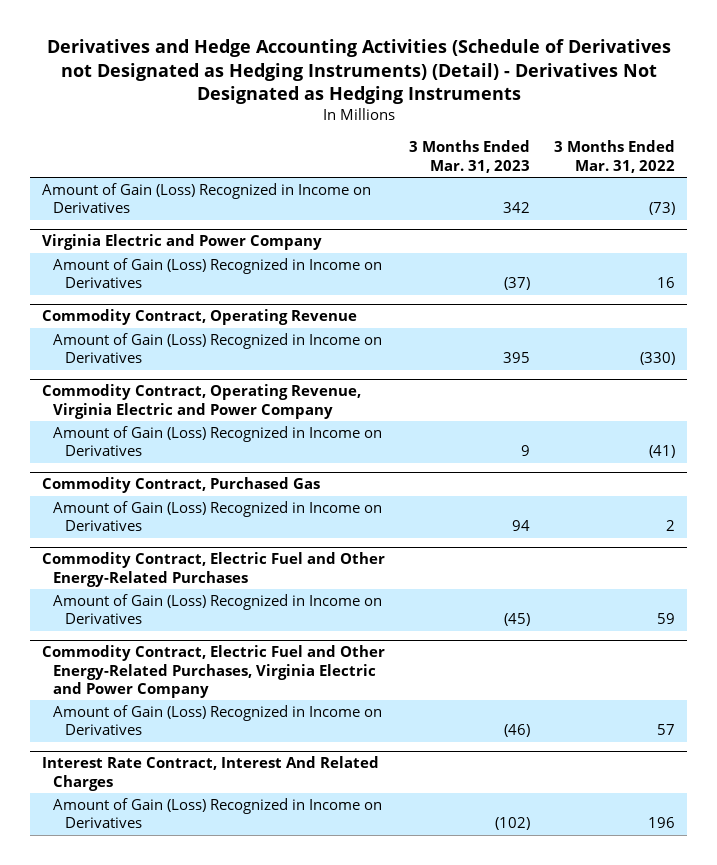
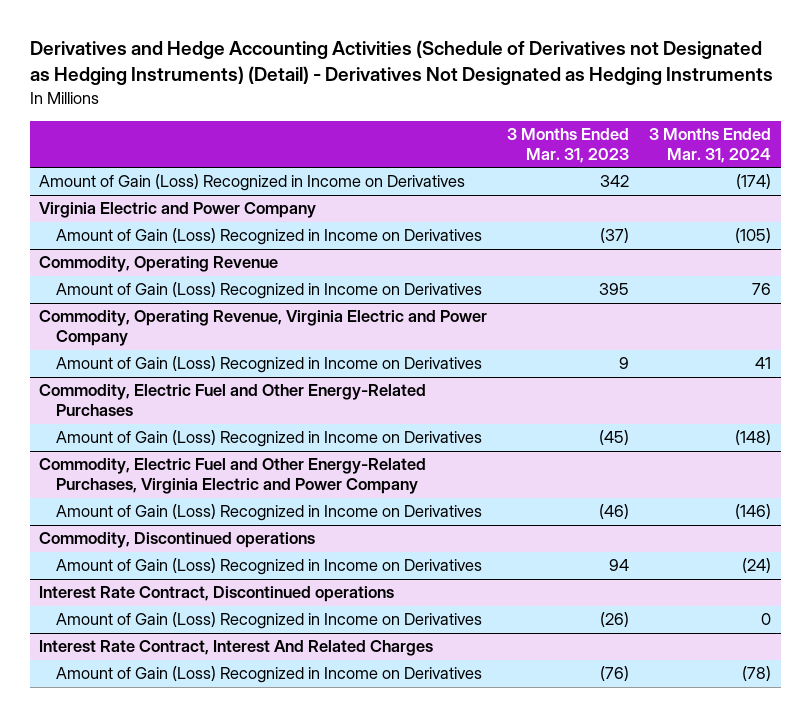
- | 3 Months Ended Mar. 31, 2023 | 3 Months Ended Mar. 31, 2022
+ | 3 Months Ended Mar. 31, 2023 | 3 Months Ended Mar. 31, 2024
- Commodity Contract, Operating Revenue
+ Commodity, Operating Revenue
- Commodity Contract, Operating Revenue, Virginia Electric and Power Company
+ Commodity, Operating Revenue, Virginia Electric and Power Company
- Commodity Contract, Purchased Gas
- Amount of Gain (Loss) Recognized in Income on Derivatives | 94 | 2
- Commodity Contract, Electric Fuel and Other Energy-Related Purchases
+ Commodity, Electric Fuel and Other Energy-Related Purchases
- Commodity Contract, Electric Fuel and Other Energy-Related Purchases, Virginia Electric and Power Company
+ Commodity, Electric Fuel and Other Energy-Related Purchases, Virginia Electric and Power Company
+ Commodity, Discontinued operations
+ Amount of Gain (Loss) Recognized in Income on Derivatives | 94 | (24)
+ Interest Rate Contract, Discontinued operations
+ Amount of Gain (Loss) Recognized in Income on Derivatives | (26) | 0
@ Interest Rate Contract, Interest And Related Charges
- Amount of Gain (Loss) Recognized in Income on Derivatives | (102) | 196
+ Amount of Gain (Loss) Recognized in Income on Derivatives | (76) | (78)

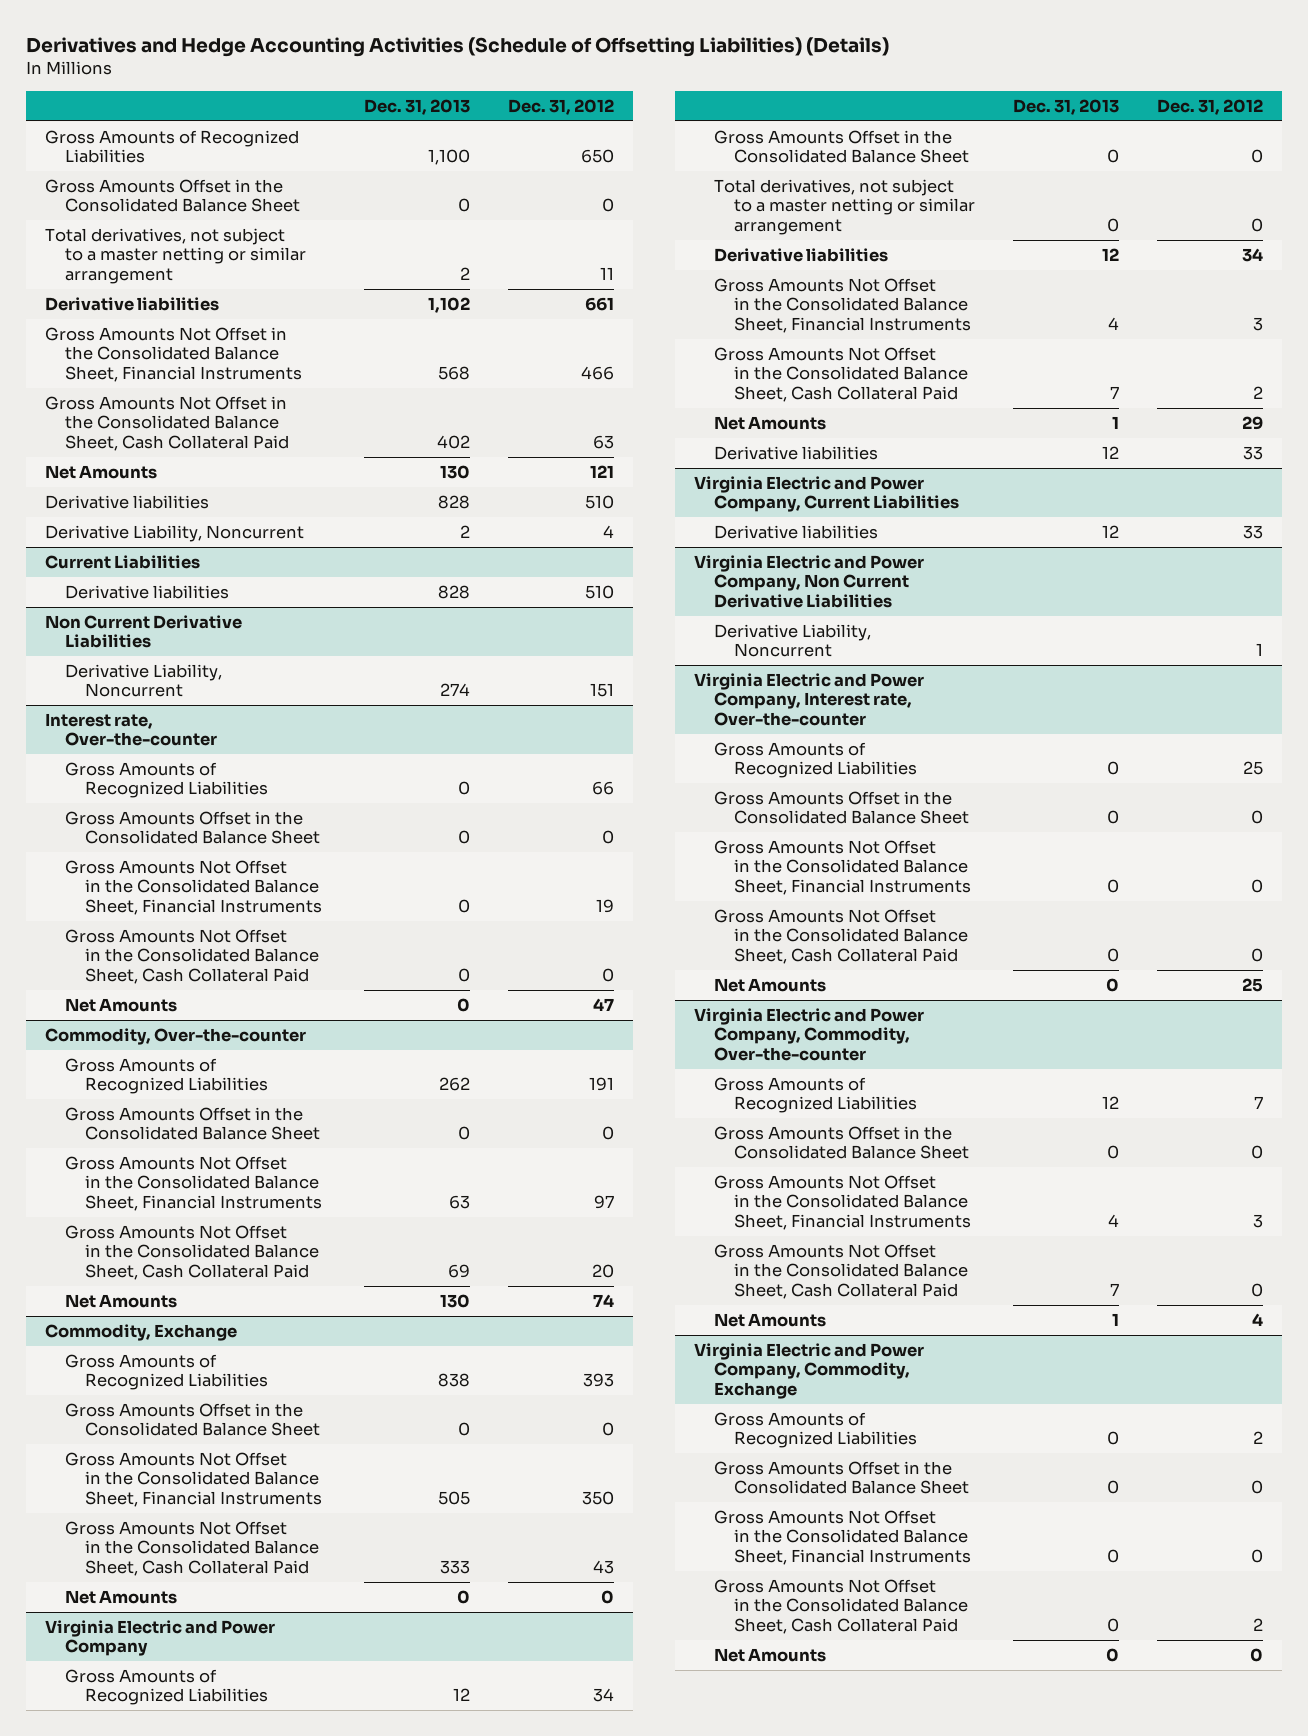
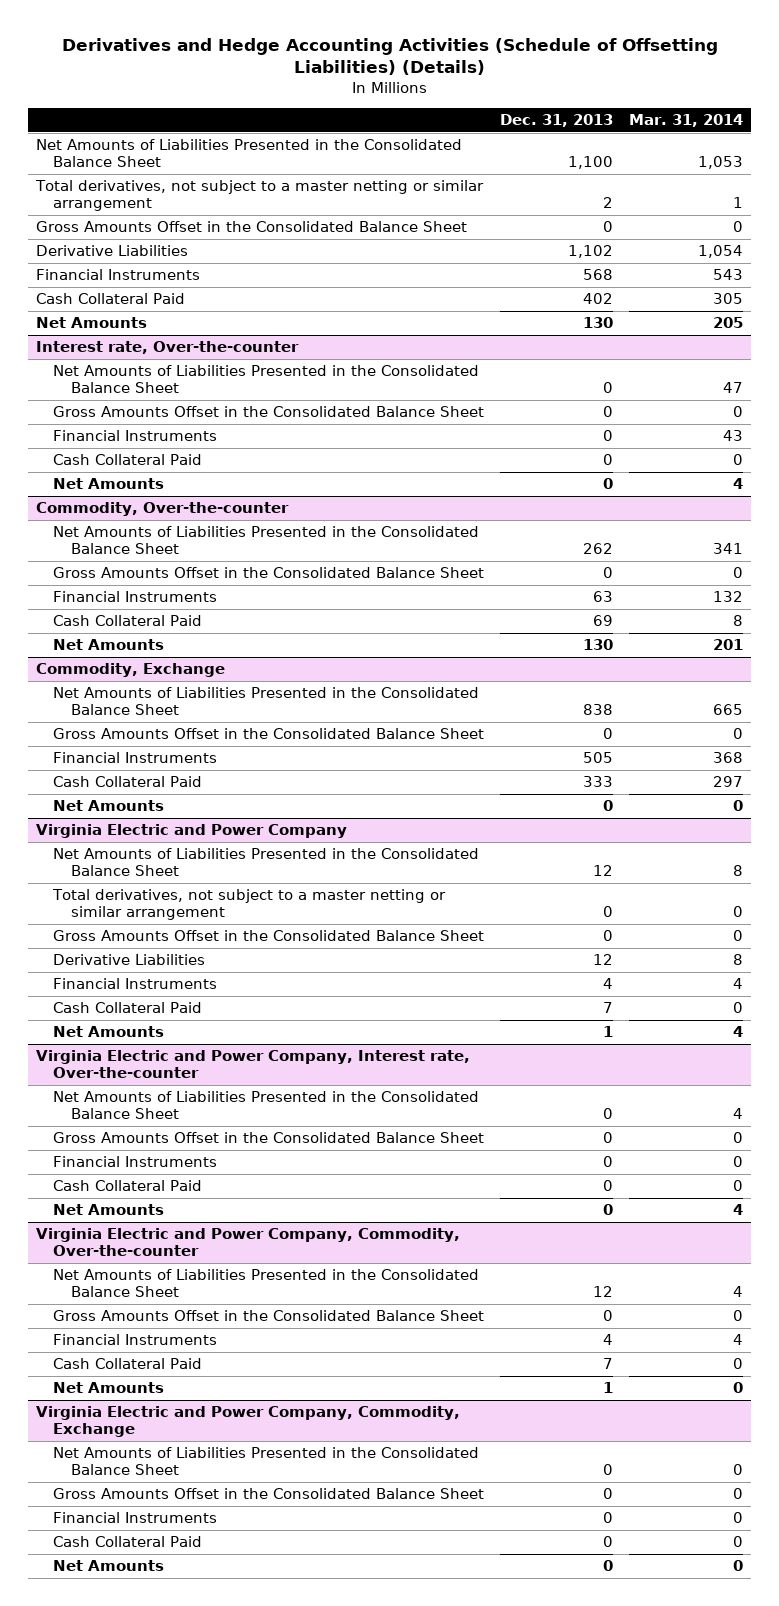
- | Dec. 31, 2013 | Dec. 31, 2012
+ | Dec. 31, 2013 | Mar. 31, 2014
- Gross Amounts of Recognized Liabilities | 1,100 | 650
+ Net Amounts of Liabilities Presented in the Consolidated Balance Sheet | 1,100 | 1,053
- Derivative liabilities | 1,102 | 661
- Gross Amounts Not Offset in the Consolidated Balance Sheet, Financial Instruments | 568 | 466
- Gross Amounts Not Offset in the Consolidated Balance Sheet, Cash Collateral Paid | 402 | 63
moved down: Gross Amounts Offset in the Consolidated Balance Sheet | 0 | 0
+ Derivative Liabilities | 1,102 | 1,054
+ Financial Instruments | 568 | 543
+ Cash Collateral Paid | 402 | 305
- Derivative liabilities | 828 | 510
- Derivative Liability, Noncurrent | 2 | 4
- Current Liabilities
- Derivative liabilities | 828 | 510
- Non Current Derivative Liabilities
- Derivative Liability, Noncurrent | 274 | 151
@ Interest rate, Over-the-counter
- Gross Amounts of Recognized Liabilities | 0 | 66
+ Net Amounts of Liabilities Presented in the Consolidated Balance Sheet | 0 | 47
- Gross Amounts Not Offset in the Consolidated Balance Sheet, Financial Instruments | 0 | 19
- Gross Amounts Not Offset in the Consolidated Balance Sheet, Cash Collateral Paid | 0 | 0
+ Financial Instruments | 0 | 43
+ Cash Collateral Paid | 0 | 0
@ Commodity, Over-the-counter
- Gross Amounts of Recognized Liabilities | 262 | 191
+ Net Amounts of Liabilities Presented in the Consolidated Balance Sheet | 262 | 341
- Gross Amounts Not Offset in the Consolidated Balance Sheet, Financial Instruments | 63 | 97
- Gross Amounts Not Offset in the Consolidated Balance Sheet, Cash Collateral Paid | 69 | 20
+ Financial Instruments | 63 | 132
+ Cash Collateral Paid | 69 | 8
@ Commodity, Exchange
- Gross Amounts of Recognized Liabilities | 838 | 393
+ Net Amounts of Liabilities Presented in the Consolidated Balance Sheet | 838 | 665
- Gross Amounts Not Offset in the Consolidated Balance Sheet, Financial Instruments | 505 | 350
- Gross Amounts Not Offset in the Consolidated Balance Sheet, Cash Collateral Paid | 333 | 43
+ Financial Instruments | 505 | 368
+ Cash Collateral Paid | 333 | 297
@ Virginia Electric and Power Company
- Gross Amounts of Recognized Liabilities | 12 | 34
+ Net Amounts of Liabilities Presented in the Consolidated Balance Sheet | 12 | 8
- Derivative liabilities | 12 | 34
- Gross Amounts Not Offset in the Consolidated Balance Sheet, Financial Instruments | 4 | 3
- Gross Amounts Not Offset in the Consolidated Balance Sheet, Cash Collateral Paid | 7 | 2
moved down: Gross Amounts Offset in the Consolidated Balance Sheet | 0 | 0
+ Derivative Liabilities | 12 | 8
+ Financial Instruments | 4 | 4
+ Cash Collateral Paid | 7 | 0
- Derivative liabilities | 12 | 33
- Virginia Electric and Power Company, Current Liabilities
- Derivative liabilities | 12 | 33
- Virginia Electric and Power Company, Non Current Derivative Liabilities
- Derivative Liability, Noncurrent | | 1
@ Virginia Electric and Power Company, Interest rate, Over-the-counter
- Gross Amounts of Recognized Liabilities | 0 | 25
+ Net Amounts of Liabilities Presented in the Consolidated Balance Sheet | 0 | 4
- Gross Amounts Not Offset in the Consolidated Balance Sheet, Financial Instruments | 0 | 0
- Gross Amounts Not Offset in the Consolidated Balance Sheet, Cash Collateral Paid | 0 | 0
+ Financial Instruments | 0 | 0
+ Cash Collateral Paid | 0 | 0
@ Virginia Electric and Power Company, Commodity, Over-the-counter
- Gross Amounts of Recognized Liabilities | 12 | 7
+ Net Amounts of Liabilities Presented in the Consolidated Balance Sheet | 12 | 4
- Gross Amounts Not Offset in the Consolidated Balance Sheet, Financial Instruments | 4 | 3
- Gross Amounts Not Offset in the Consolidated Balance Sheet, Cash Collateral Paid | 7 | 0
+ Financial Instruments | 4 | 4
+ Cash Collateral Paid | 7 | 0
@ Virginia Electric and Power Company, Commodity, Exchange
- Gross Amounts of Recognized Liabilities | 0 | 2
+ Net Amounts of Liabilities Presented in the Consolidated Balance Sheet | 0 | 0
- Gross Amounts Not Offset in the Consolidated Balance Sheet, Financial Instruments | 0 | 0
- Gross Amounts Not Offset in the Consolidated Balance Sheet, Cash Collateral Paid | 0 | 2
+ Financial Instruments | 0 | 0
+ Cash Collateral Paid | 0 | 0

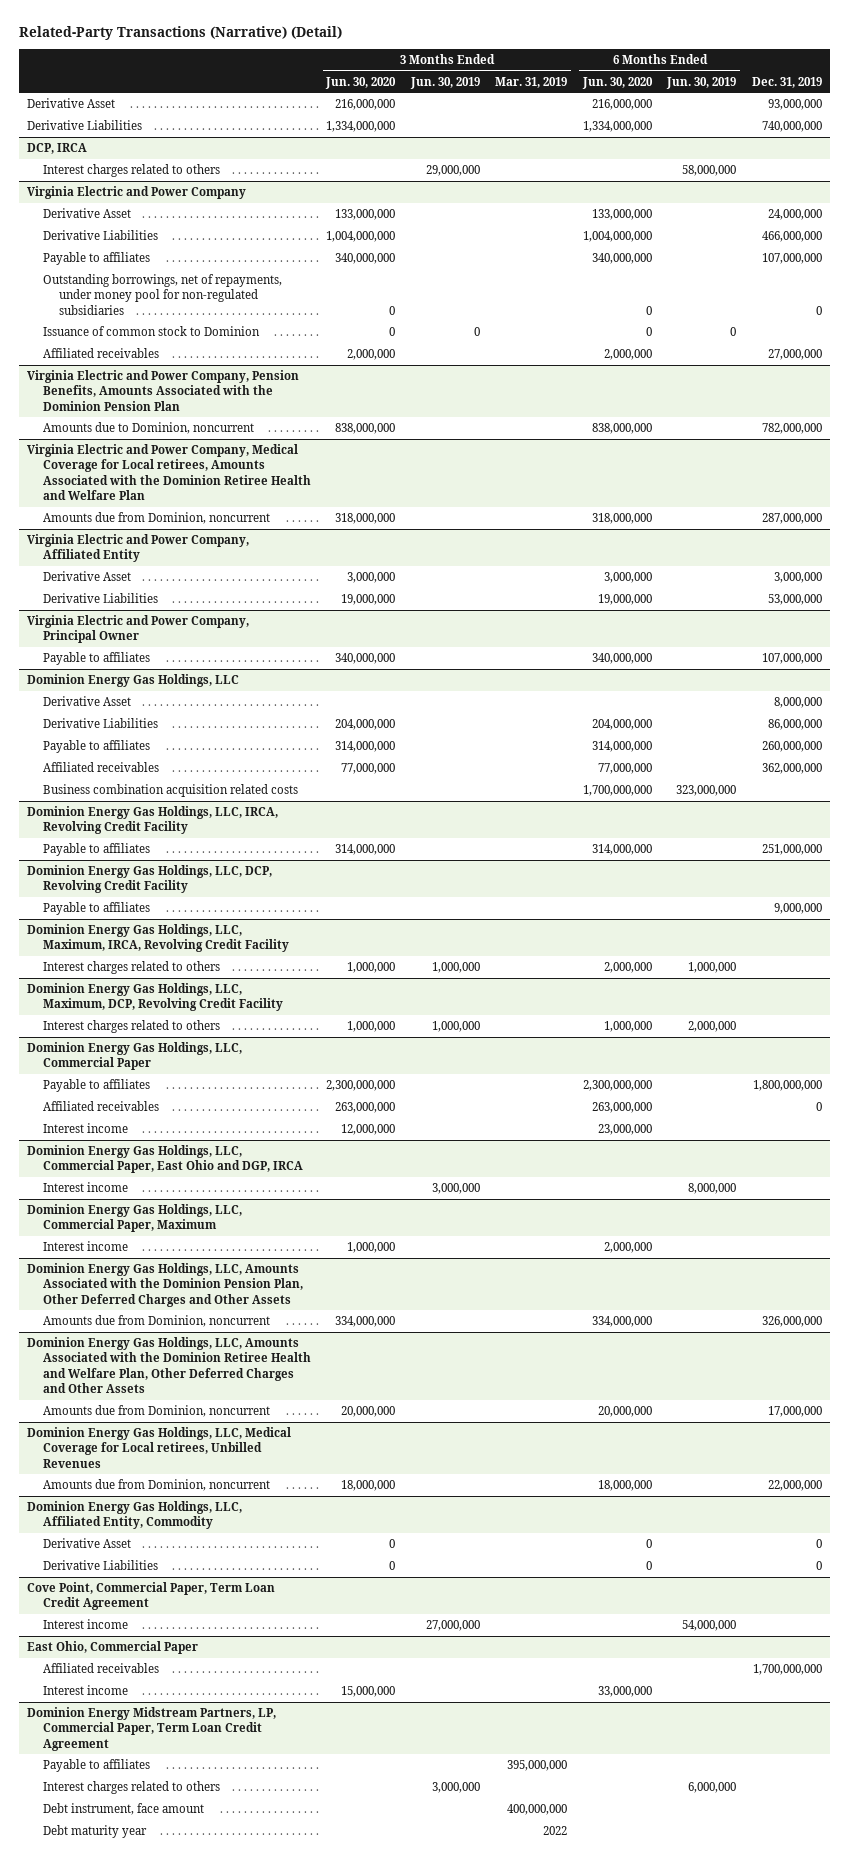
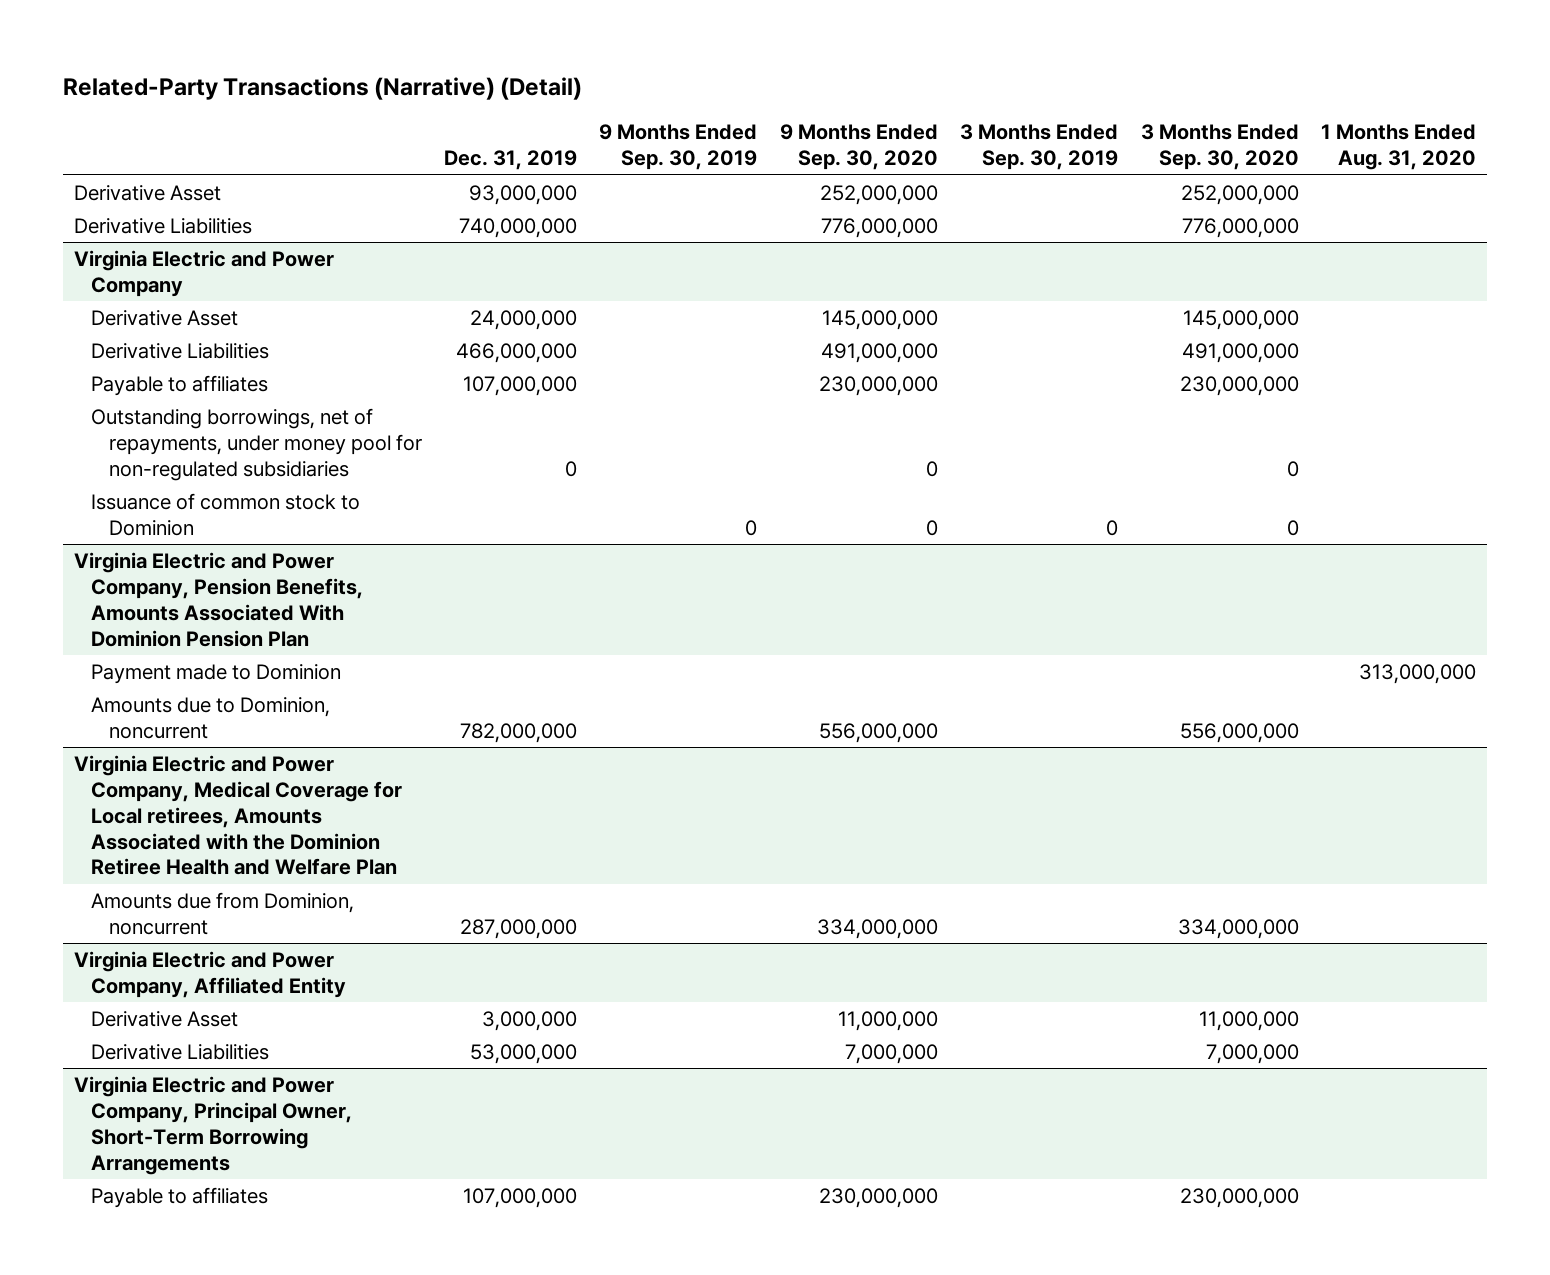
- | 3 Months Ended Jun. 30, 2020 | 3 Months Ended Jun. 30, 2019 | 3 Months Ended Mar. 31, 2019 | 6 Months Ended Jun. 30, 2020 | 6 Months Ended Jun. 30, 2019 | Dec. 31, 2019
+ | Dec. 31, 2019 | 9 Months Ended Sep. 30, 2019 | 9 Months Ended Sep. 30, 2020 | 3 Months Ended Sep. 30, 2019 | 3 Months Ended Sep. 30, 2020 | 1 Months Ended Aug. 31, 2020
- DCP, IRCA
- Interest charges related to others | | 29,000,000 | | | 58,000,000 |
@ Virginia Electric and Power Company
- Affiliated receivables | 2,000,000 | | | 2,000,000 | | 27,000,000
- Virginia Electric and Power Company, Pension Benefits, Amounts Associated with the Dominion Pension Plan
+ Virginia Electric and Power Company, Pension Benefits, Amounts Associated With Dominion Pension Plan
+ Payment made to Dominion | | | | | | 313,000,000
- Virginia Electric and Power Company, Principal Owner
+ Virginia Electric and Power Company, Principal Owner, Short-Term Borrowing Arrangements
- Dominion Energy Gas Holdings, LLC
- Derivative Asset | | | | | | 8,000,000
- Derivative Liabilities | 204,000,000 | | | 204,000,000 | | 86,000,000
- Payable to affiliates | 314,000,000 | | | 314,000,000 | | 260,000,000
- Affiliated receivables | 77,000,000 | | | 77,000,000 | | 362,000,000
- Business combination acquisition related costs | | | | 1,700,000,000 | 323,000,000 |
- Dominion Energy Gas Holdings, LLC, IRCA, Revolving Credit Facility
- Payable to affiliates | 314,000,000 | | | 314,000,000 | | 251,000,000
- Dominion Energy Gas Holdings, LLC, DCP, Revolving Credit Facility
- Payable to affiliates | | | | | | 9,000,000
- Dominion Energy Gas Holdings, LLC, Maximum, IRCA, Revolving Credit Facility
- Interest charges related to others | 1,000,000 | 1,000,000 | | 2,000,000 | 1,000,000 |
- Dominion Energy Gas Holdings, LLC, Maximum, DCP, Revolving Credit Facility
- Interest charges related to others | 1,000,000 | 1,000,000 | | 1,000,000 | 2,000,000 |
- Dominion Energy Gas Holdings, LLC, Commercial Paper
- Payable to affiliates | 2,300,000,000 | | | 2,300,000,000 | | 1,800,000,000
- Affiliated receivables | 263,000,000 | | | 263,000,000 | | 0
- Interest income | 12,000,000 | | | 23,000,000 | |
- Dominion Energy Gas Holdings, LLC, Commercial Paper, East Ohio and DGP, IRCA
- Interest income | | 3,000,000 | | | 8,000,000 |
- Dominion Energy Gas Holdings, LLC, Commercial Paper, Maximum
- Interest income | 1,000,000 | | | 2,000,000 | |
- Dominion Energy Gas Holdings, LLC, Amounts Associated with the Dominion Pension Plan, Other Deferred Charges and Other Assets
- Amounts due from Dominion, noncurrent | 334,000,000 | | | 334,000,000 | | 326,000,000
- Dominion Energy Gas Holdings, LLC, Amounts Associated with the Dominion Retiree Health and Welfare Plan, Other Deferred Charges and Other Assets
- Amounts due from Dominion, noncurrent | 20,000,000 | | | 20,000,000 | | 17,000,000
- Dominion Energy Gas Holdings, LLC, Medical Coverage for Local retirees, Unbilled Revenues
- Amounts due from Dominion, noncurrent | 18,000,000 | | | 18,000,000 | | 22,000,000
- Dominion Energy Gas Holdings, LLC, Affiliated Entity, Commodity
- Derivative Asset | 0 | | | 0 | | 0
- Derivative Liabilities | 0 | | | 0 | | 0
- Cove Point, Commercial Paper, Term Loan Credit Agreement
- Interest income | | 27,000,000 | | | 54,000,000 |
- East Ohio, Commercial Paper
- Affiliated receivables | | | | | | 1,700,000,000
- Interest income | 15,000,000 | | | 33,000,000 | |
- Dominion Energy Midstream Partners, LP, Commercial Paper, Term Loan Credit Agreement
- Payable to affiliates | | | 395,000,000 | | |
- Interest charges related to others | | 3,000,000 | | | 6,000,000 |
- Debt instrument, face amount | | | 400,000,000 | | |
- Debt maturity year | | | 2022 | | |

